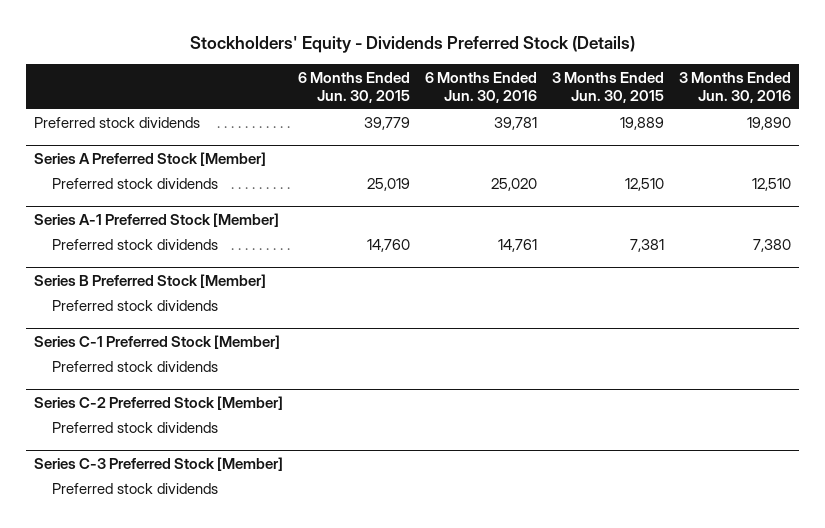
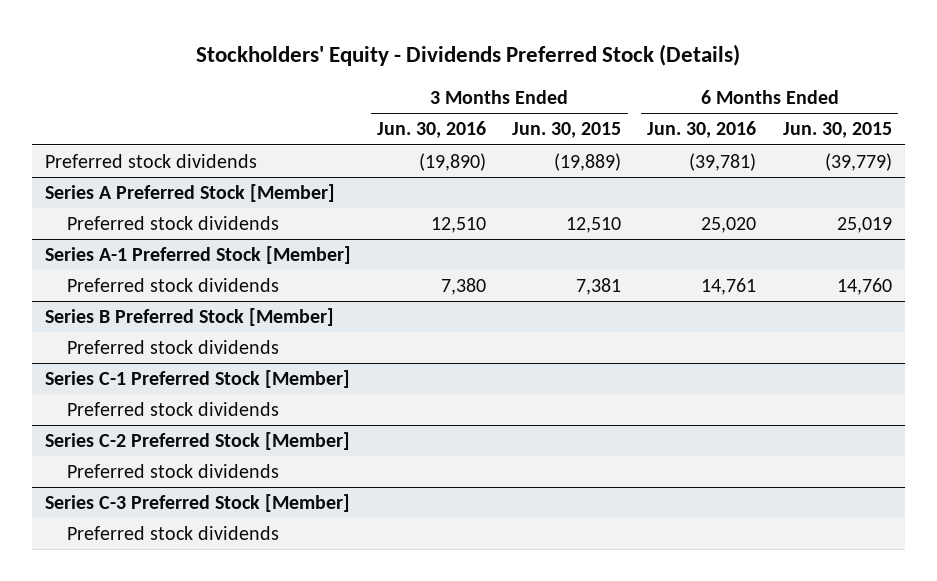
- | 6 Months Ended Jun. 30, 2015 | 6 Months Ended Jun. 30, 2016 | 3 Months Ended Jun. 30, 2015 | 3 Months Ended Jun. 30, 2016
+ | 3 Months Ended Jun. 30, 2016 | 3 Months Ended Jun. 30, 2015 | 6 Months Ended Jun. 30, 2016 | 6 Months Ended Jun. 30, 2015
- Preferred stock dividends | 39,779 | 39,781 | 19,889 | 19,890
+ Preferred stock dividends | (19,890) | (19,889) | (39,781) | (39,779)

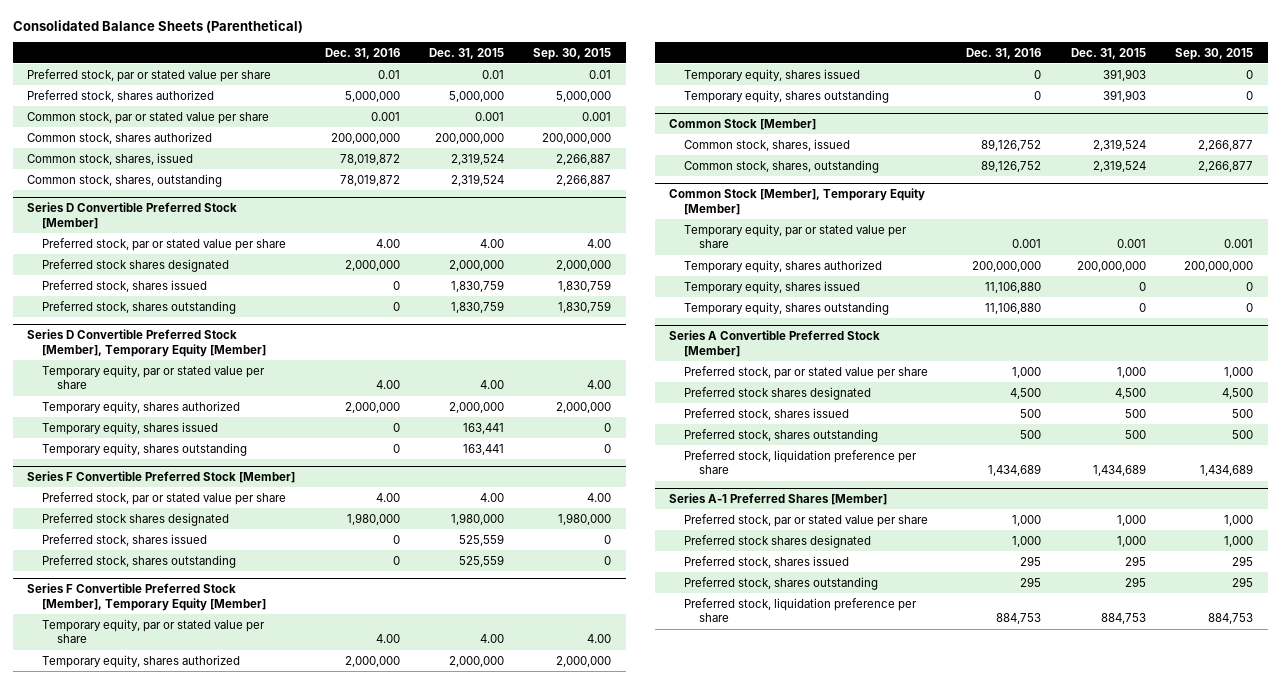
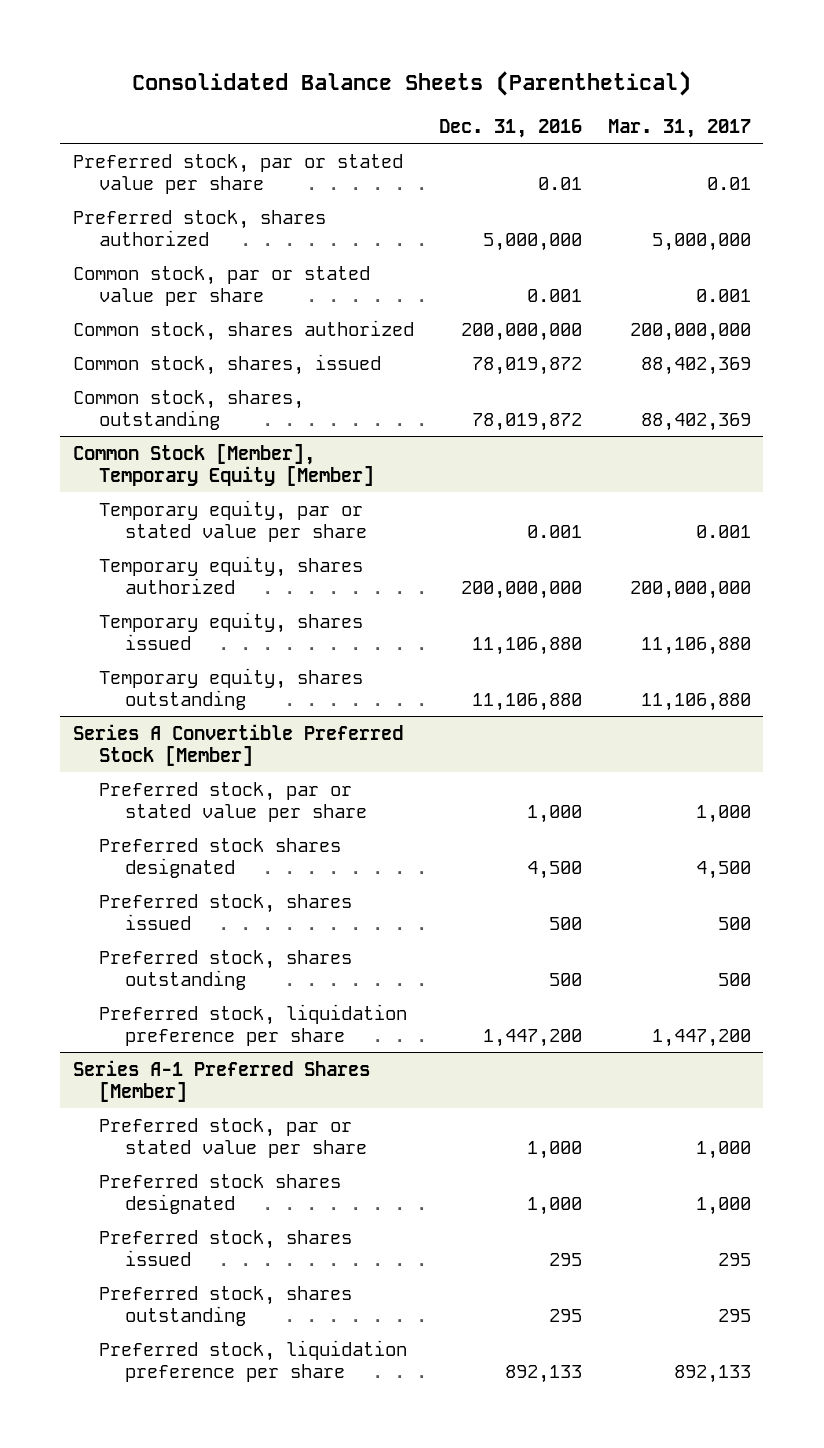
- | Dec. 31, 2016 | Dec. 31, 2015 | Sep. 30, 2015
+ | Dec. 31, 2016 | Mar. 31, 2017
- Series D Convertible Preferred Stock [Member]
- Preferred stock, par or stated value per share | 4.00 | 4.00 | 4.00
- Preferred stock shares designated | 2,000,000 | 2,000,000 | 2,000,000
- Preferred stock, shares issued | 0 | 1,830,759 | 1,830,759
- Preferred stock, shares outstanding | 0 | 1,830,759 | 1,830,759
- Series D Convertible Preferred Stock [Member], Temporary Equity [Member]
- Temporary equity, par or stated value per share | 4.00 | 4.00 | 4.00
- Temporary equity, shares authorized | 2,000,000 | 2,000,000 | 2,000,000
- Temporary equity, shares issued | 0 | 163,441 | 0
- Temporary equity, shares outstanding | 0 | 163,441 | 0
- Series F Convertible Preferred Stock [Member]
- Preferred stock, par or stated value per share | 4.00 | 4.00 | 4.00
- Preferred stock shares designated | 1,980,000 | 1,980,000 | 1,980,000
- Preferred stock, shares issued | 0 | 525,559 | 0
- Preferred stock, shares outstanding | 0 | 525,559 | 0
- Series F Convertible Preferred Stock [Member], Temporary Equity [Member]
- Temporary equity, par or stated value per share | 4.00 | 4.00 | 4.00
- Temporary equity, shares authorized | 2,000,000 | 2,000,000 | 2,000,000
- Temporary equity, shares issued | 0 | 391,903 | 0
- Temporary equity, shares outstanding | 0 | 391,903 | 0
- Common Stock [Member]
- Common stock, shares, issued | 89,126,752 | 2,319,524 | 2,266,877
- Common stock, shares, outstanding | 89,126,752 | 2,319,524 | 2,266,877
@ Series A Convertible Preferred Stock [Member]
- Preferred stock, liquidation preference per share | 1,434,689 | 1,434,689 | 1,434,689
+ Preferred stock, liquidation preference per share | 1,447,200 | 1,447,200
@ Series A-1 Preferred Shares [Member]
- Preferred stock, liquidation preference per share | 884,753 | 884,753 | 884,753
+ Preferred stock, liquidation preference per share | 892,133 | 892,133

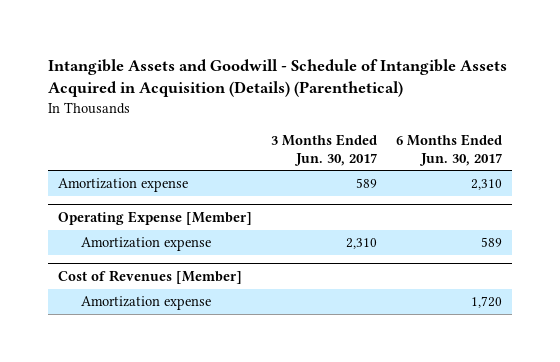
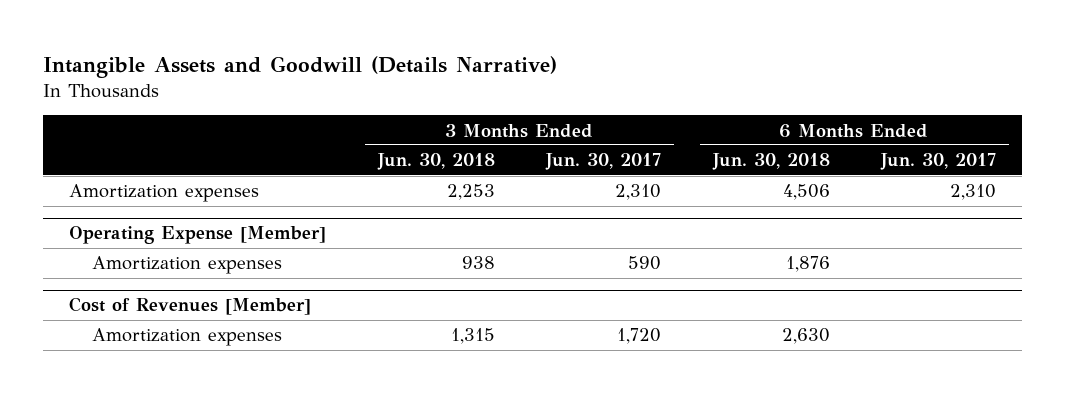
- Intangible Assets and Goodwill - Schedule of Intangible Assets Acquired in Acquisition (Details) (Parenthetical)
+ Intangible Assets and Goodwill (Details Narrative)
- | 3 Months Ended Jun. 30, 2017 | 6 Months Ended Jun. 30, 2017
+ | 3 Months Ended Jun. 30, 2018 | 3 Months Ended Jun. 30, 2017 | 6 Months Ended Jun. 30, 2018 | 6 Months Ended Jun. 30, 2017
- Amortization expense | 589 | 2,310
+ Amortization expenses | 2,253 | 2,310 | 4,506 | 2,310
@ Operating Expense [Member]
- Amortization expense | 2,310 | 589
+ Amortization expenses | 938 | 590 | 1,876 |
@ Cost of Revenues [Member]
- Amortization expense | | 1,720
+ Amortization expenses | 1,315 | 1,720 | 2,630 |

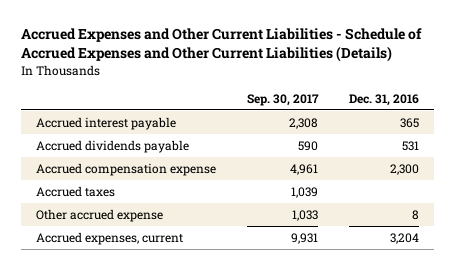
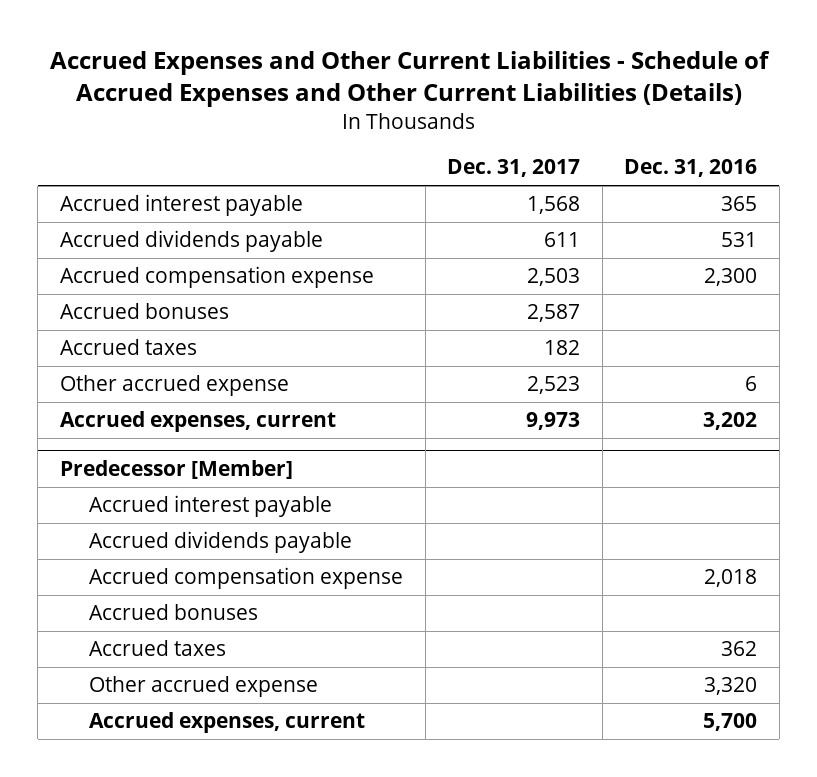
- | Sep. 30, 2017 | Dec. 31, 2016
+ | Dec. 31, 2017 | Dec. 31, 2016
+ Accrued bonuses | 2,587 |
- Other accrued expense | 1,033 | 8
- Accrued expenses, current | 9,931 | 3,204
+ Other accrued expense | 2,523 | 6
+ Accrued expenses, current | 9,973 | 3,202
+ Predecessor [Member]
+ Accrued interest payable
+ Accrued dividends payable
+ Accrued compensation expense | | 2,018
+ Accrued bonuses
+ Accrued taxes | | 362
+ Other accrued expense | | 3,320
+ Accrued expenses, current | | 5,700

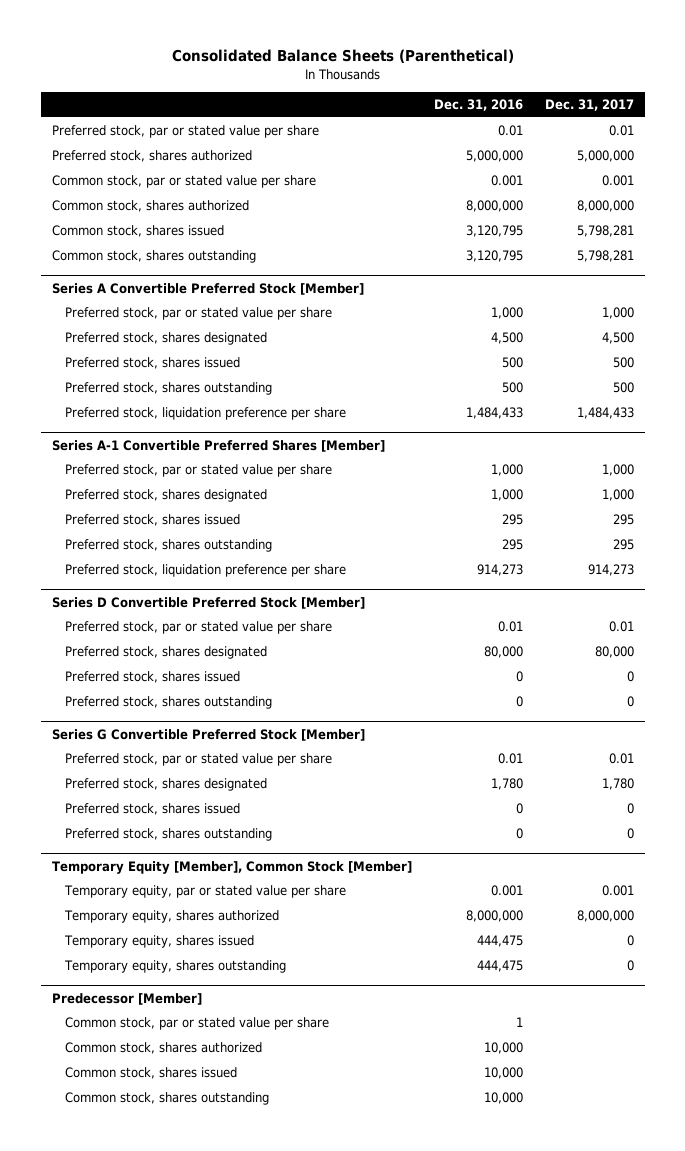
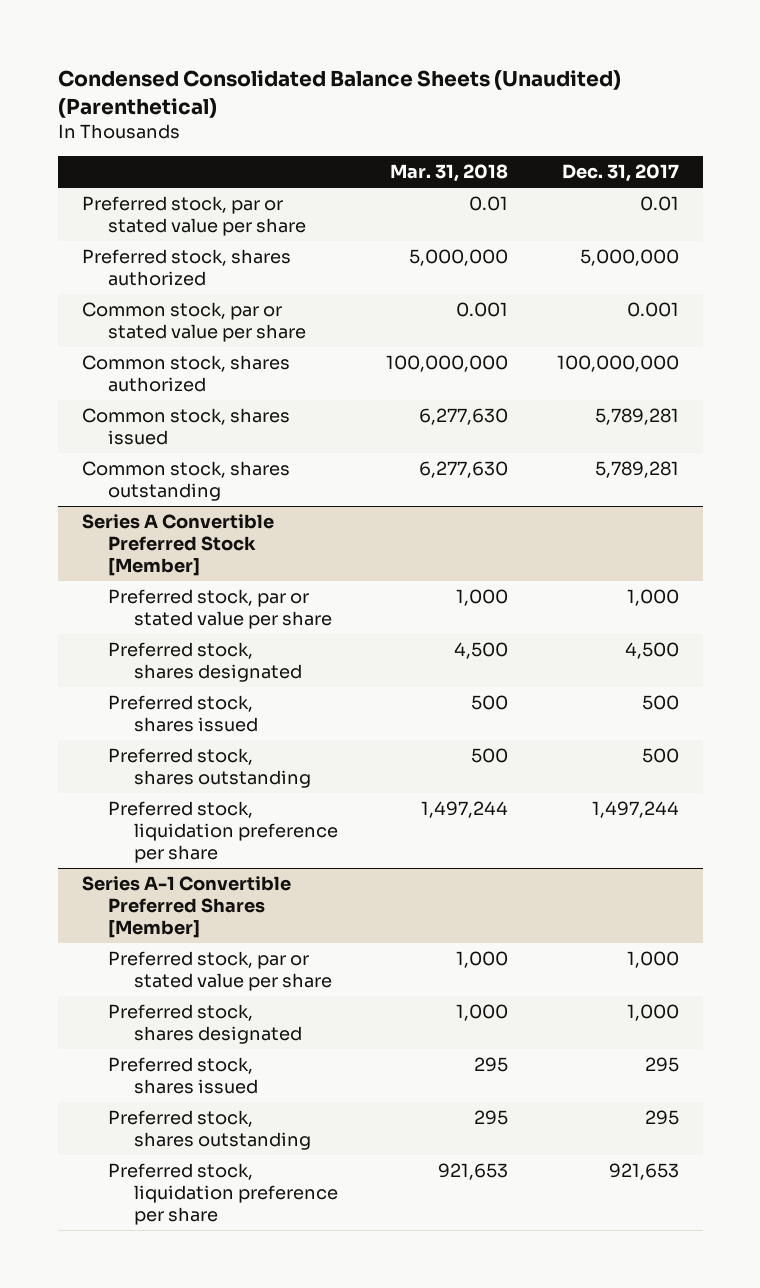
- Consolidated Balance Sheets (Parenthetical)
+ Condensed Consolidated Balance Sheets (Unaudited) (Parenthetical)
- | Dec. 31, 2016 | Dec. 31, 2017
+ | Mar. 31, 2018 | Dec. 31, 2017
- Common stock, shares authorized | 8,000,000 | 8,000,000
- Common stock, shares issued | 3,120,795 | 5,798,281
- Common stock, shares outstanding | 3,120,795 | 5,798,281
+ Common stock, shares authorized | 100,000,000 | 100,000,000
+ Common stock, shares issued | 6,277,630 | 5,789,281
+ Common stock, shares outstanding | 6,277,630 | 5,789,281
@ Series A Convertible Preferred Stock [Member]
- Preferred stock, liquidation preference per share | 1,484,433 | 1,484,433
+ Preferred stock, liquidation preference per share | 1,497,244 | 1,497,244
@ Series A-1 Convertible Preferred Shares [Member]
- Preferred stock, liquidation preference per share | 914,273 | 914,273
- Series D Convertible Preferred Stock [Member]
- Preferred stock, par or stated value per share | 0.01 | 0.01
- Preferred stock, shares designated | 80,000 | 80,000
- Preferred stock, shares issued | 0 | 0
- Preferred stock, shares outstanding | 0 | 0
- Series G Convertible Preferred Stock [Member]
- Preferred stock, par or stated value per share | 0.01 | 0.01
- Preferred stock, shares designated | 1,780 | 1,780
- Preferred stock, shares issued | 0 | 0
- Preferred stock, shares outstanding | 0 | 0
- Temporary Equity [Member], Common Stock [Member]
- Temporary equity, par or stated value per share | 0.001 | 0.001
- Temporary equity, shares authorized | 8,000,000 | 8,000,000
- Temporary equity, shares issued | 444,475 | 0
- Temporary equity, shares outstanding | 444,475 | 0
- Predecessor [Member]
- Common stock, par or stated value per share | 1 |
- Common stock, shares authorized | 10,000 |
- Common stock, shares issued | 10,000 |
- Common stock, shares outstanding | 10,000 |
@ Series A-1 Convertible Preferred Shares [Member]
+ Preferred stock, liquidation preference per share | 921,653 | 921,653

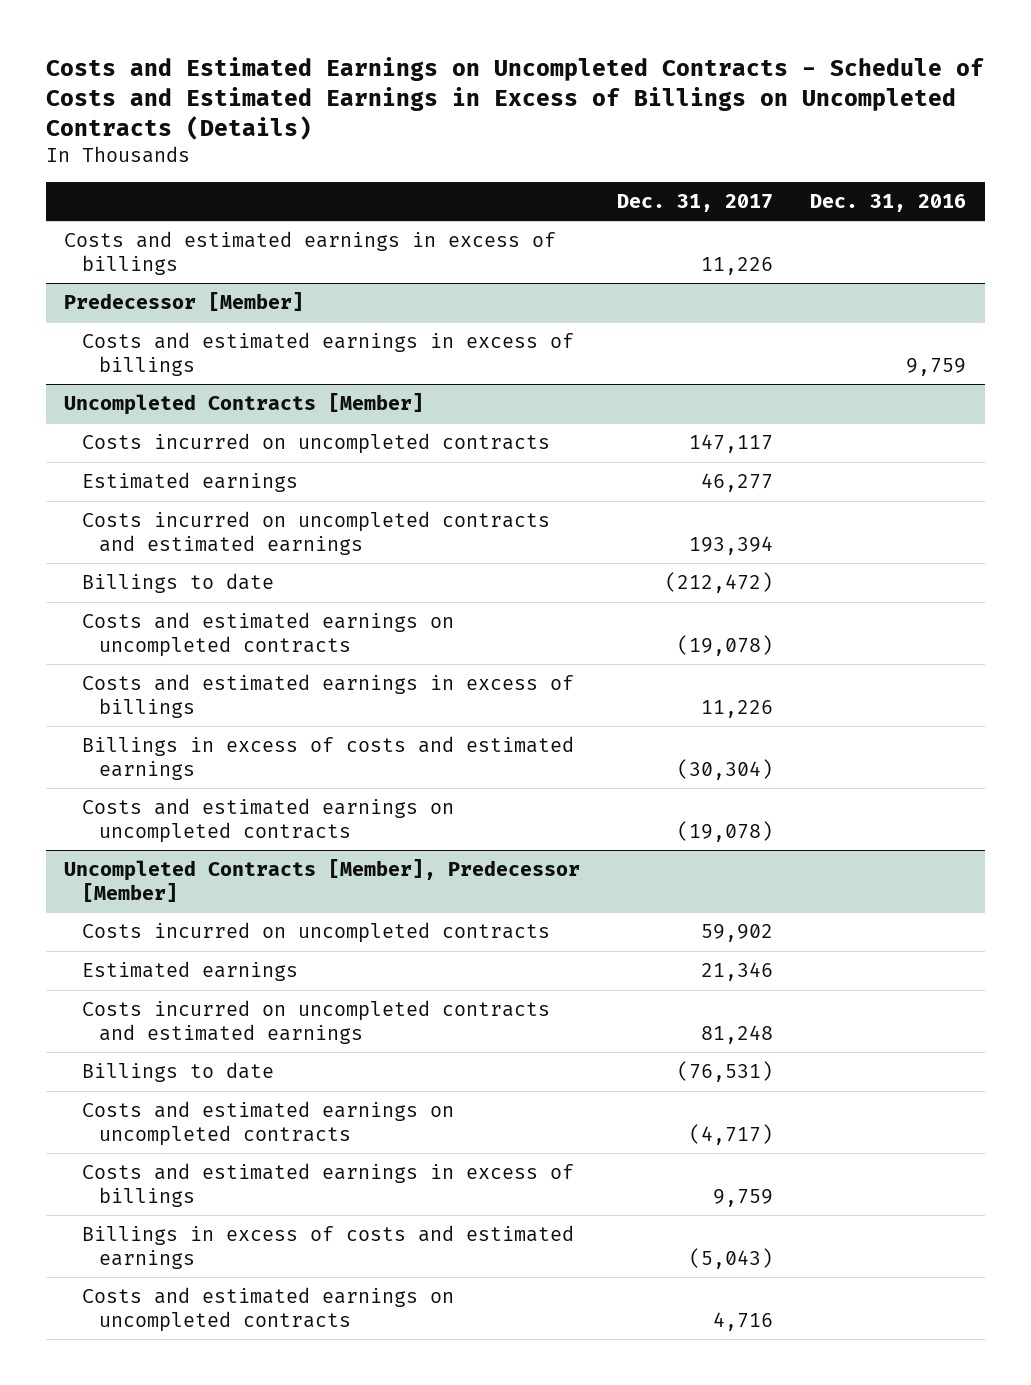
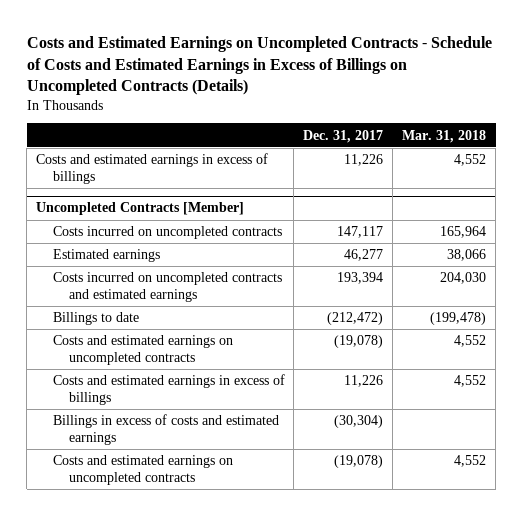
- | Dec. 31, 2017 | Dec. 31, 2016
+ | Dec. 31, 2017 | Mar. 31, 2018
- Predecessor [Member]
- Costs and estimated earnings in excess of billings | | 9,759
- Uncompleted Contracts [Member], Predecessor [Member]
- Costs incurred on uncompleted contracts | 59,902 |
- Estimated earnings | 21,346 |
- Costs incurred on uncompleted contracts and estimated earnings | 81,248 |
- Billings to date | (76,531) |
- Costs and estimated earnings on uncompleted contracts | (4,717) |
- Costs and estimated earnings in excess of billings | 9,759 |
- Billings in excess of costs and estimated earnings | (5,043) |
- Costs and estimated earnings on uncompleted contracts | 4,716 |

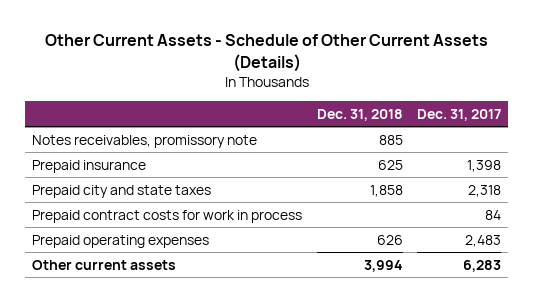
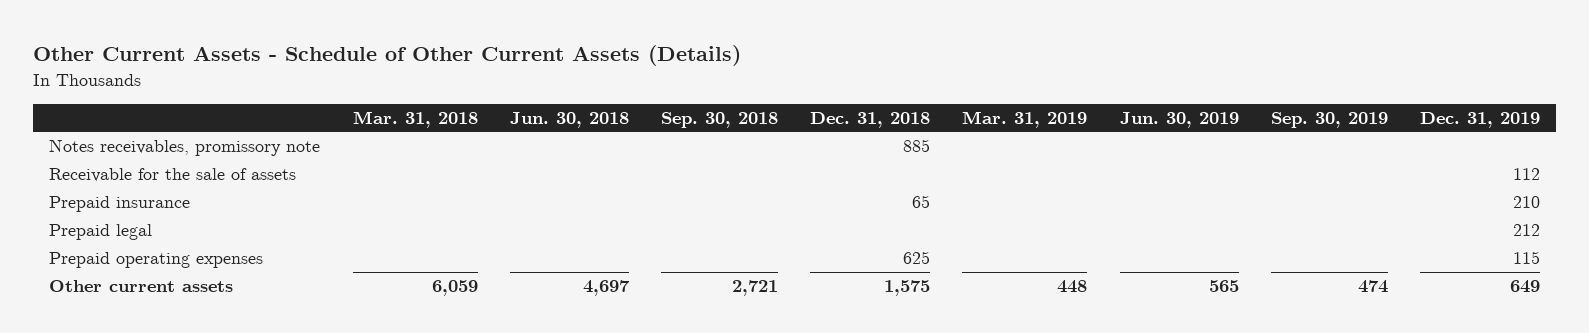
- | Dec. 31, 2018 | Dec. 31, 2017
+ | Mar. 31, 2018 | Jun. 30, 2018 | Sep. 30, 2018 | Dec. 31, 2018 | Mar. 31, 2019 | Jun. 30, 2019 | Sep. 30, 2019 | Dec. 31, 2019
- Prepaid insurance | 625 | 1,398
- Prepaid city and state taxes | 1,858 | 2,318
- Prepaid contract costs for work in process | | 84
- Prepaid operating expenses | 626 | 2,483
- Other current assets | 3,994 | 6,283
+ Receivable for the sale of assets | | | | | | | | 112
+ Prepaid insurance | | | | 65 | | | | 210
+ Prepaid legal | | | | | | | | 212
+ Prepaid operating expenses | | | | 625 | | | | 115
+ Other current assets | 6,059 | 4,697 | 2,721 | 1,575 | 448 | 565 | 474 | 649

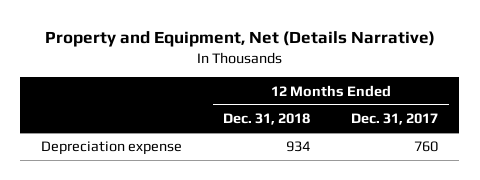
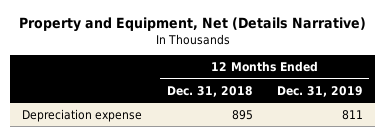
- | 12 Months Ended Dec. 31, 2018 | 12 Months Ended Dec. 31, 2017
+ | 12 Months Ended Dec. 31, 2018 | 12 Months Ended Dec. 31, 2019
- Depreciation expense | 934 | 760
+ Depreciation expense | 895 | 811

